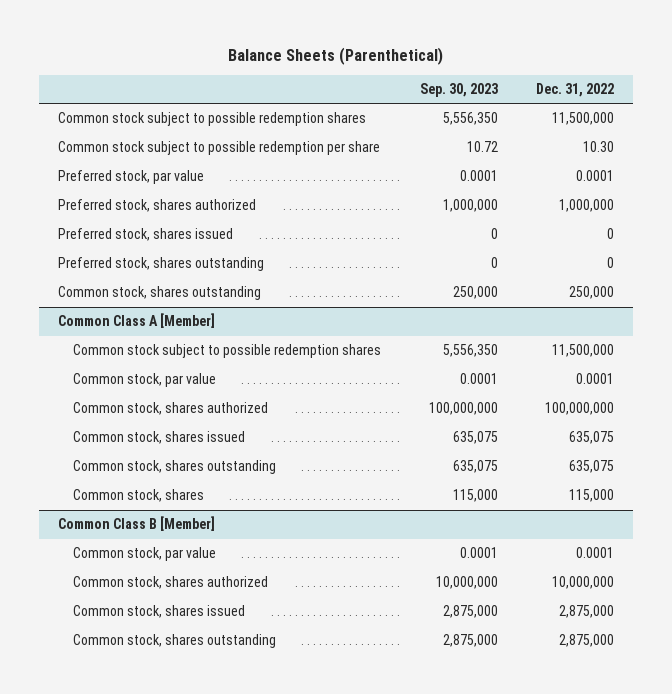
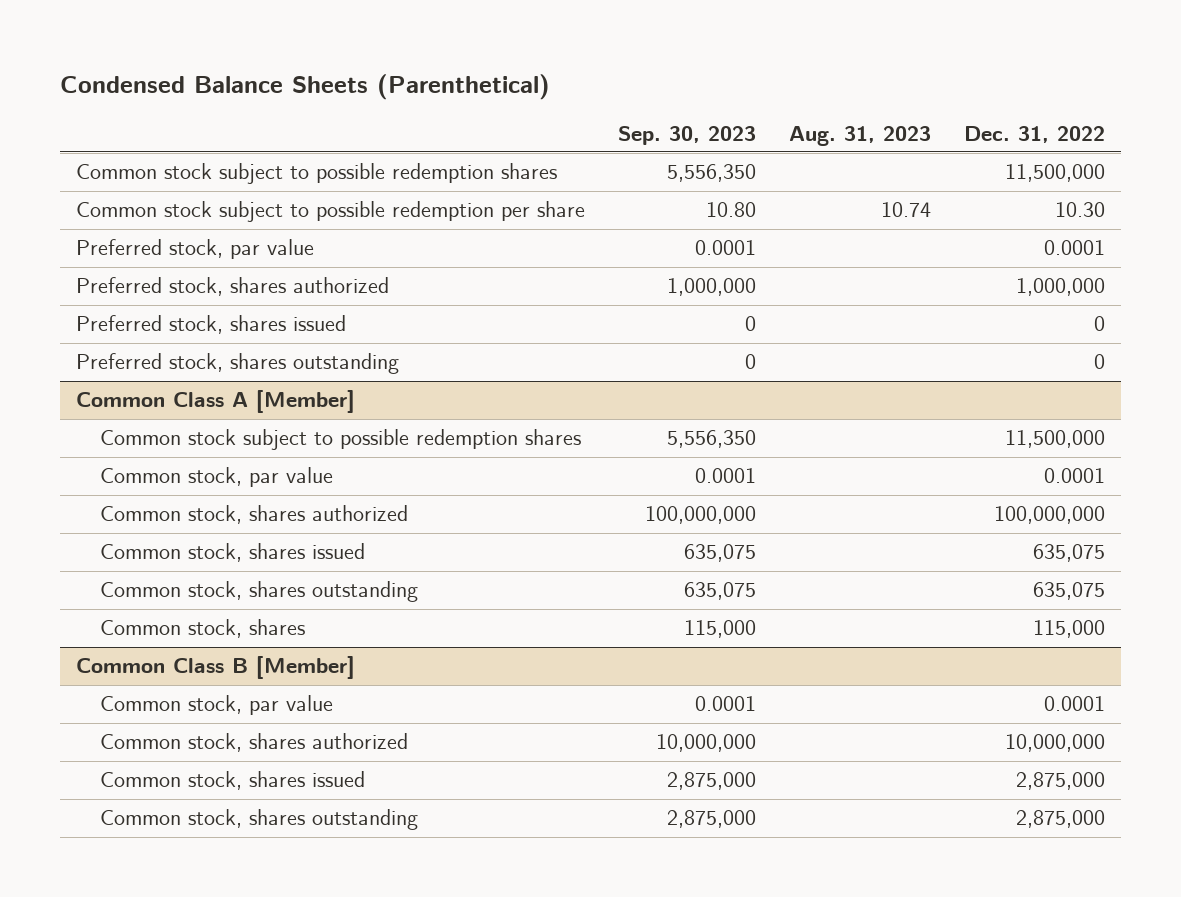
- Balance Sheets (Parenthetical)
+ Condensed Balance Sheets (Parenthetical)
- | Sep. 30, 2023 | Dec. 31, 2022
+ | Sep. 30, 2023 | Aug. 31, 2023 | Dec. 31, 2022
- Common stock subject to possible redemption per share | 10.72 | 10.30
+ Common stock subject to possible redemption per share | 10.80 | 10.74 | 10.30
- Common stock, shares outstanding | 250,000 | 250,000

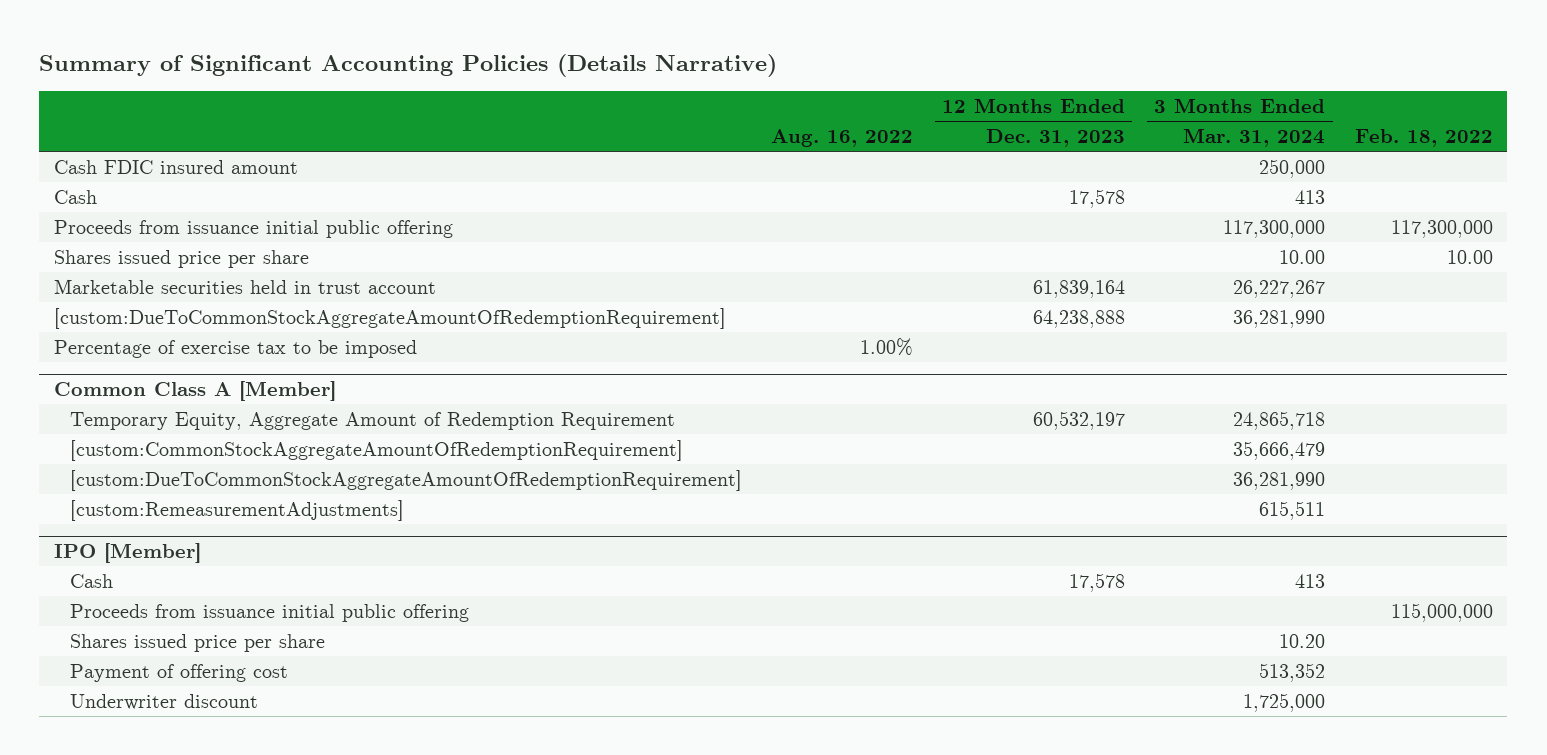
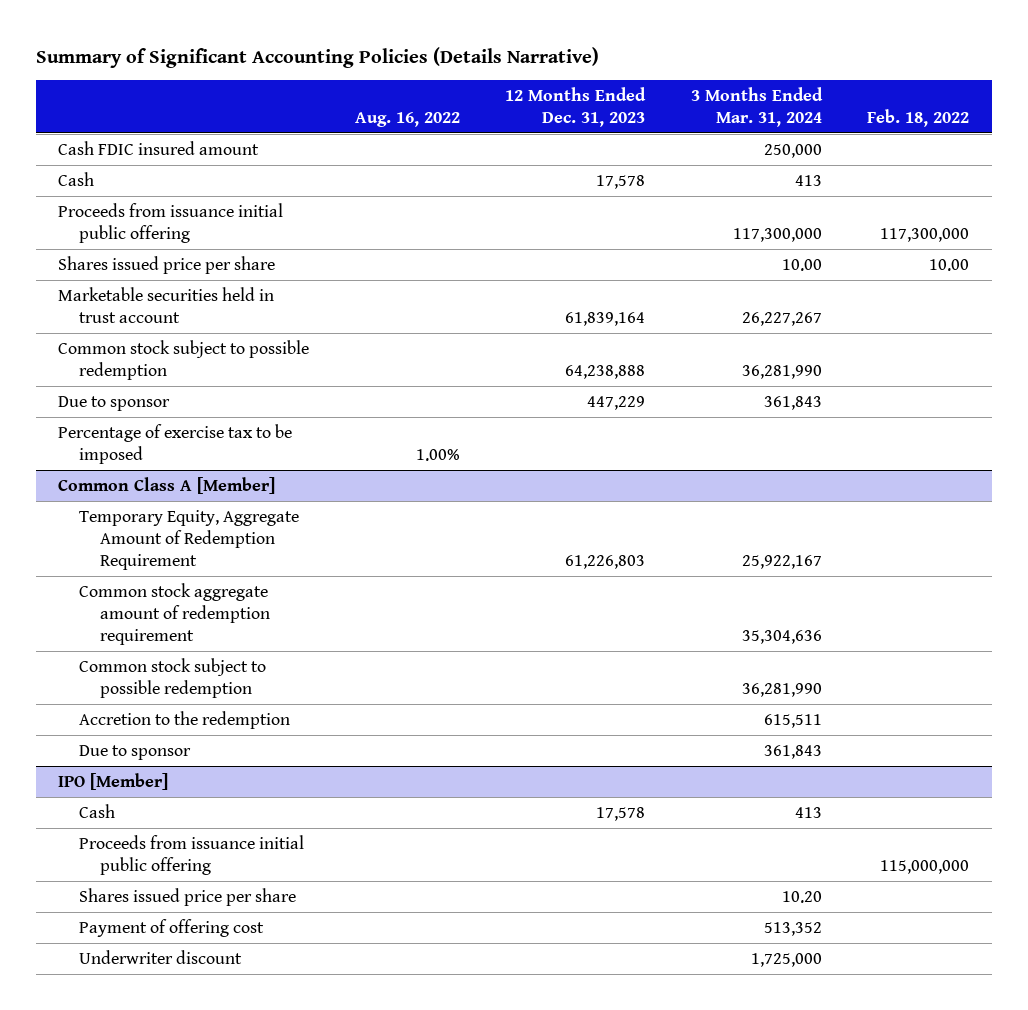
- [custom:DueToCommonStockAggregateAmountOfRedemptionRequirement] | | 64,238,888 | 36,281,990 |
+ Common stock subject to possible redemption | | 64,238,888 | 36,281,990 |
+ Due to sponsor | | 447,229 | 361,843 |
@ Common Class A [Member]
- Temporary Equity, Aggregate Amount of Redemption Requirement | | 60,532,197 | 24,865,718 |
- [custom:CommonStockAggregateAmountOfRedemptionRequirement] | | | 35,666,479 |
- [custom:DueToCommonStockAggregateAmountOfRedemptionRequirement] | | | 36,281,990 |
- [custom:RemeasurementAdjustments] | | | 615,511 |
+ Temporary Equity, Aggregate Amount of Redemption Requirement | | 61,226,803 | 25,922,167 |
+ Common stock aggregate amount of redemption requirement | | | 35,304,636 |
+ Common stock subject to possible redemption | | | 36,281,990 |
+ Accretion to the redemption | | | 615,511 |
+ Due to sponsor | | | 361,843 |

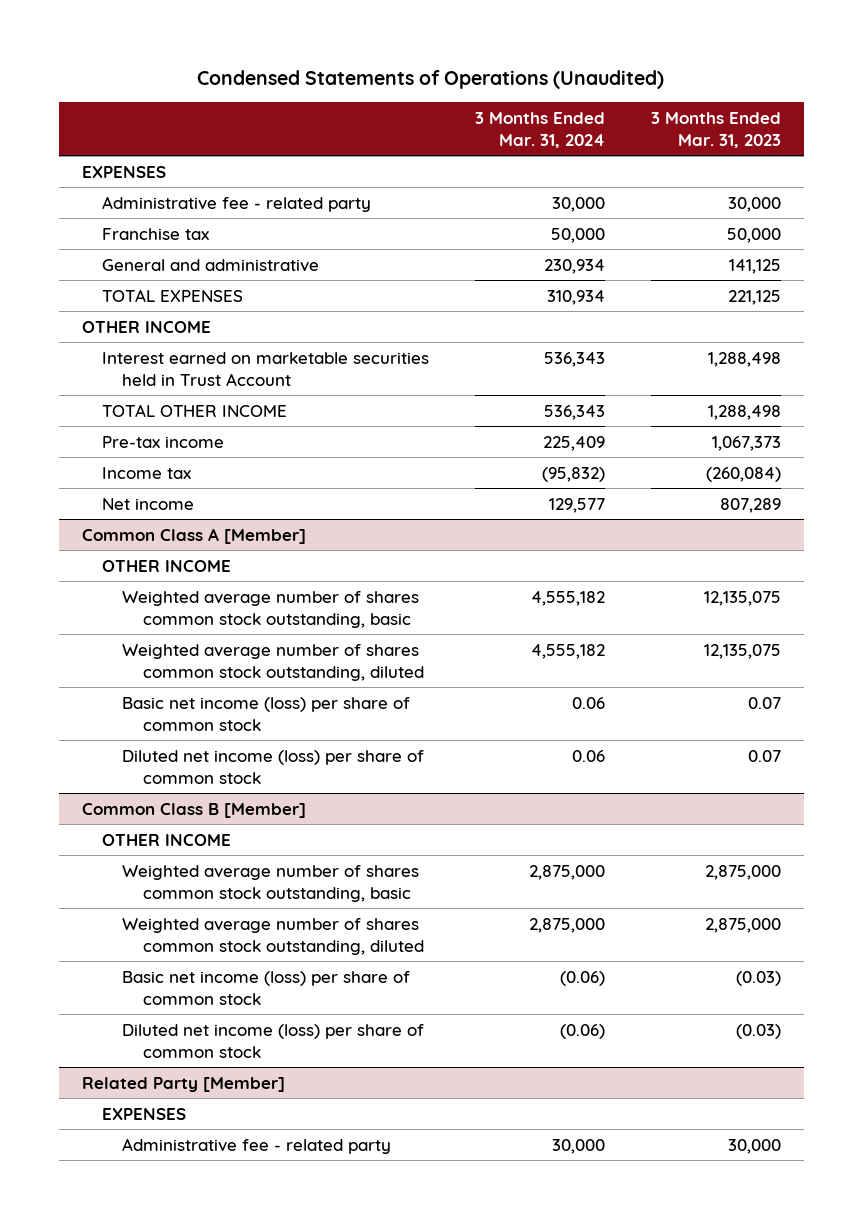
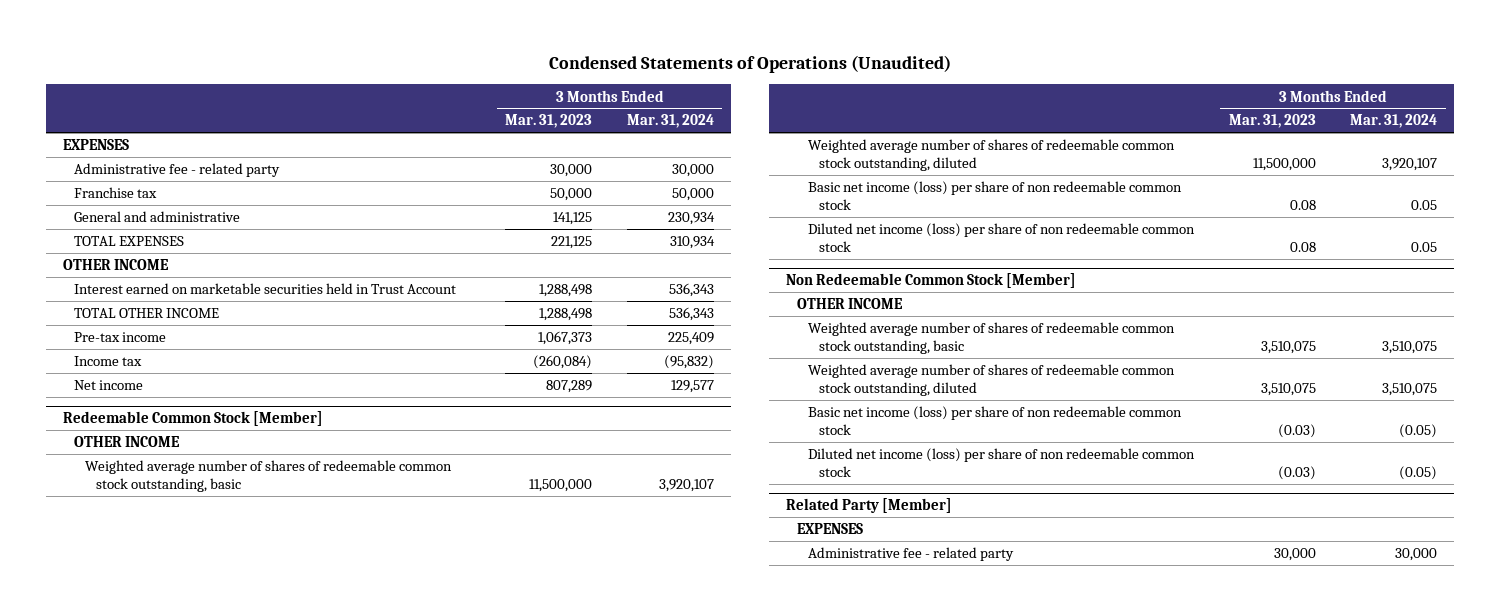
- | 3 Months Ended Mar. 31, 2024 | 3 Months Ended Mar. 31, 2023
+ | 3 Months Ended Mar. 31, 2023 | 3 Months Ended Mar. 31, 2024
- Common Class A [Member]
+ Redeemable Common Stock [Member]
- Weighted average number of shares common stock outstanding, basic | 4,555,182 | 12,135,075
- Weighted average number of shares common stock outstanding, diluted | 4,555,182 | 12,135,075
- Basic net income (loss) per share of common stock | 0.06 | 0.07
- Diluted net income (loss) per share of common stock | 0.06 | 0.07
- Common Class B [Member]
+ Weighted average number of shares of redeemable common stock outstanding, basic | 11,500,000 | 3,920,107
+ Weighted average number of shares of redeemable common stock outstanding, diluted | 11,500,000 | 3,920,107
+ Basic net income (loss) per share of non redeemable common stock | 0.08 | 0.05
+ Diluted net income (loss) per share of non redeemable common stock | 0.08 | 0.05
+ Non Redeemable Common Stock [Member]
- Weighted average number of shares common stock outstanding, basic | 2,875,000 | 2,875,000
- Weighted average number of shares common stock outstanding, diluted | 2,875,000 | 2,875,000
- Basic net income (loss) per share of common stock | (0.06) | (0.03)
- Diluted net income (loss) per share of common stock | (0.06) | (0.03)
+ Weighted average number of shares of redeemable common stock outstanding, basic | 3,510,075 | 3,510,075
+ Weighted average number of shares of redeemable common stock outstanding, diluted | 3,510,075 | 3,510,075
+ Basic net income (loss) per share of non redeemable common stock | (0.03) | (0.05)
+ Diluted net income (loss) per share of non redeemable common stock | (0.03) | (0.05)

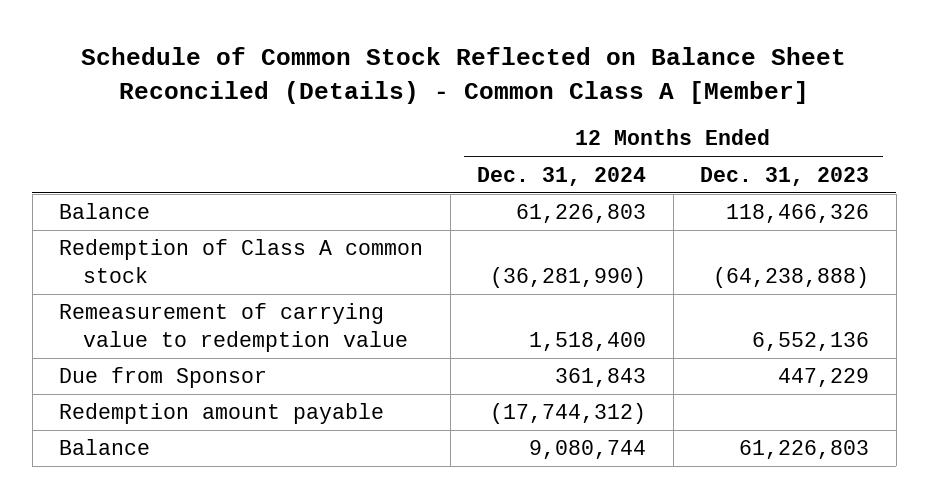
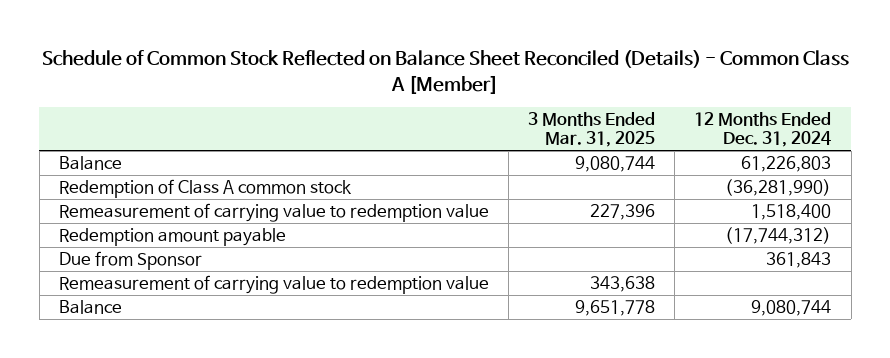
- | 12 Months Ended Dec. 31, 2024 | 12 Months Ended Dec. 31, 2023
+ | 3 Months Ended Mar. 31, 2025 | 12 Months Ended Dec. 31, 2024
moved down: Due from Sponsor | | 361,843
+ Remeasurement of carrying value to redemption value | 343,638 |

